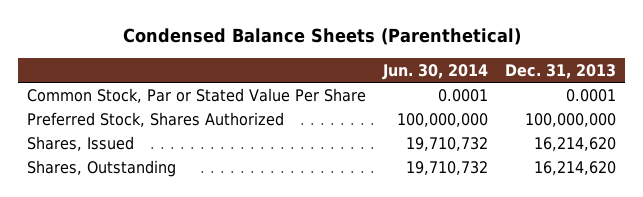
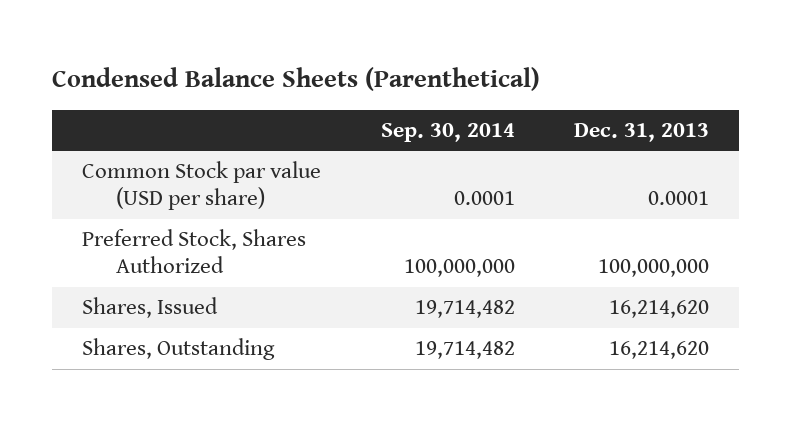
- | Jun. 30, 2014 | Dec. 31, 2013
+ | Sep. 30, 2014 | Dec. 31, 2013
- Common Stock, Par or Stated Value Per Share | 0.0001 | 0.0001
+ Common Stock par value (USD per share) | 0.0001 | 0.0001

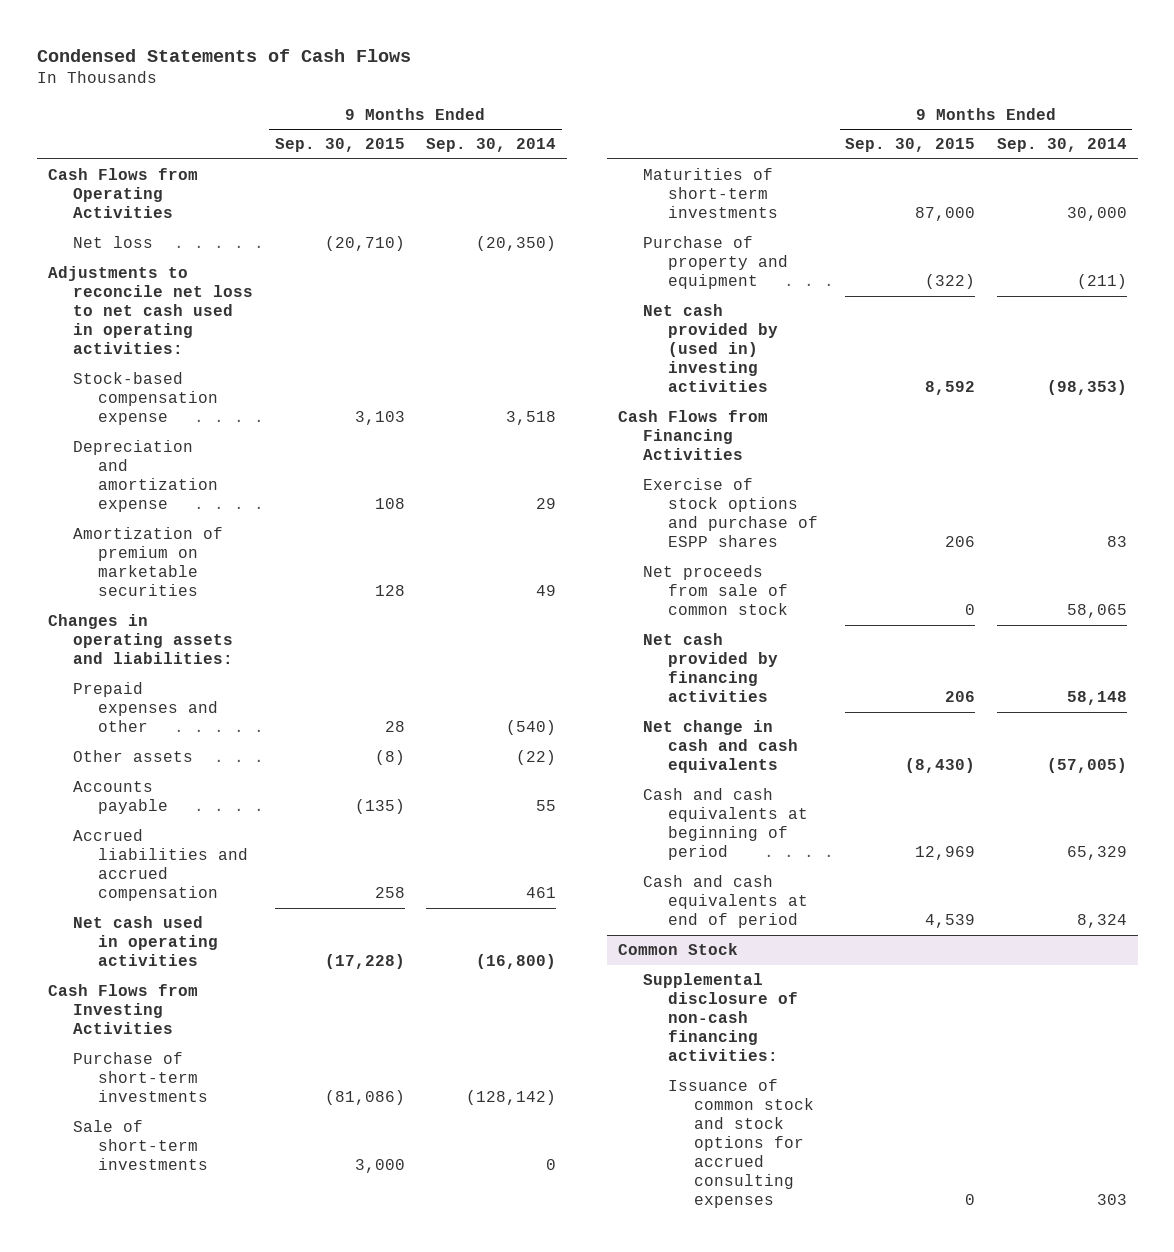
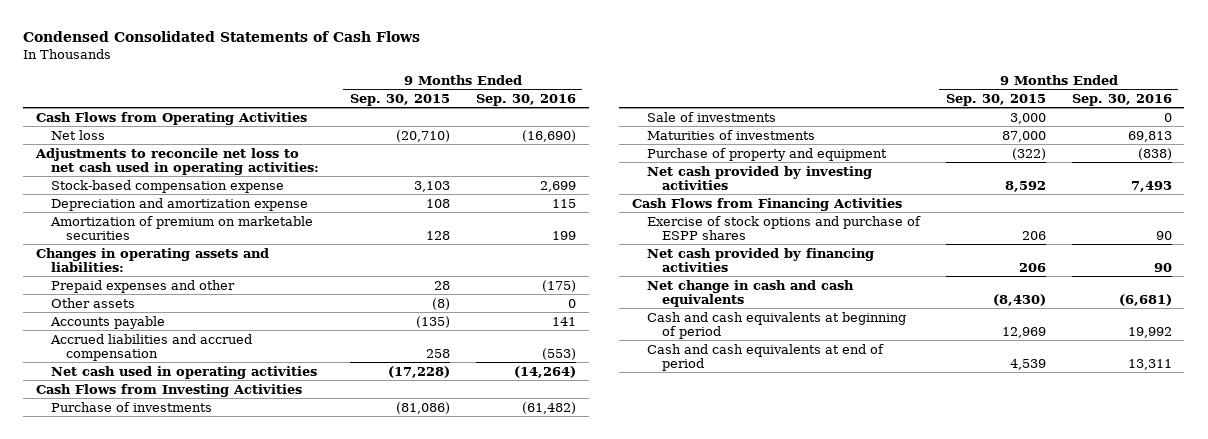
- Condensed Statements of Cash Flows
+ Condensed Consolidated Statements of Cash Flows
- | 9 Months Ended Sep. 30, 2015 | 9 Months Ended Sep. 30, 2014
+ | 9 Months Ended Sep. 30, 2015 | 9 Months Ended Sep. 30, 2016
- Purchase of short-term investments | (81,086) | (128,142)
- Sale of short-term investments | 3,000 | 0
- Maturities of short-term investments | 87,000 | 30,000
+ Purchase of investments | (81,086) | (61,482)
+ Sale of investments | 3,000 | 0
+ Maturities of investments | 87,000 | 69,813
- Net cash provided by (used in) investing activities | 8,592 | (98,353)
+ Net cash provided by investing activities | 8,592 | 7,493
- Net proceeds from sale of common stock | 0 | 58,065
- Common Stock
- Supplemental disclosure of non-cash financing activities:
- Issuance of common stock and stock options for accrued consulting expenses | 0 | 303

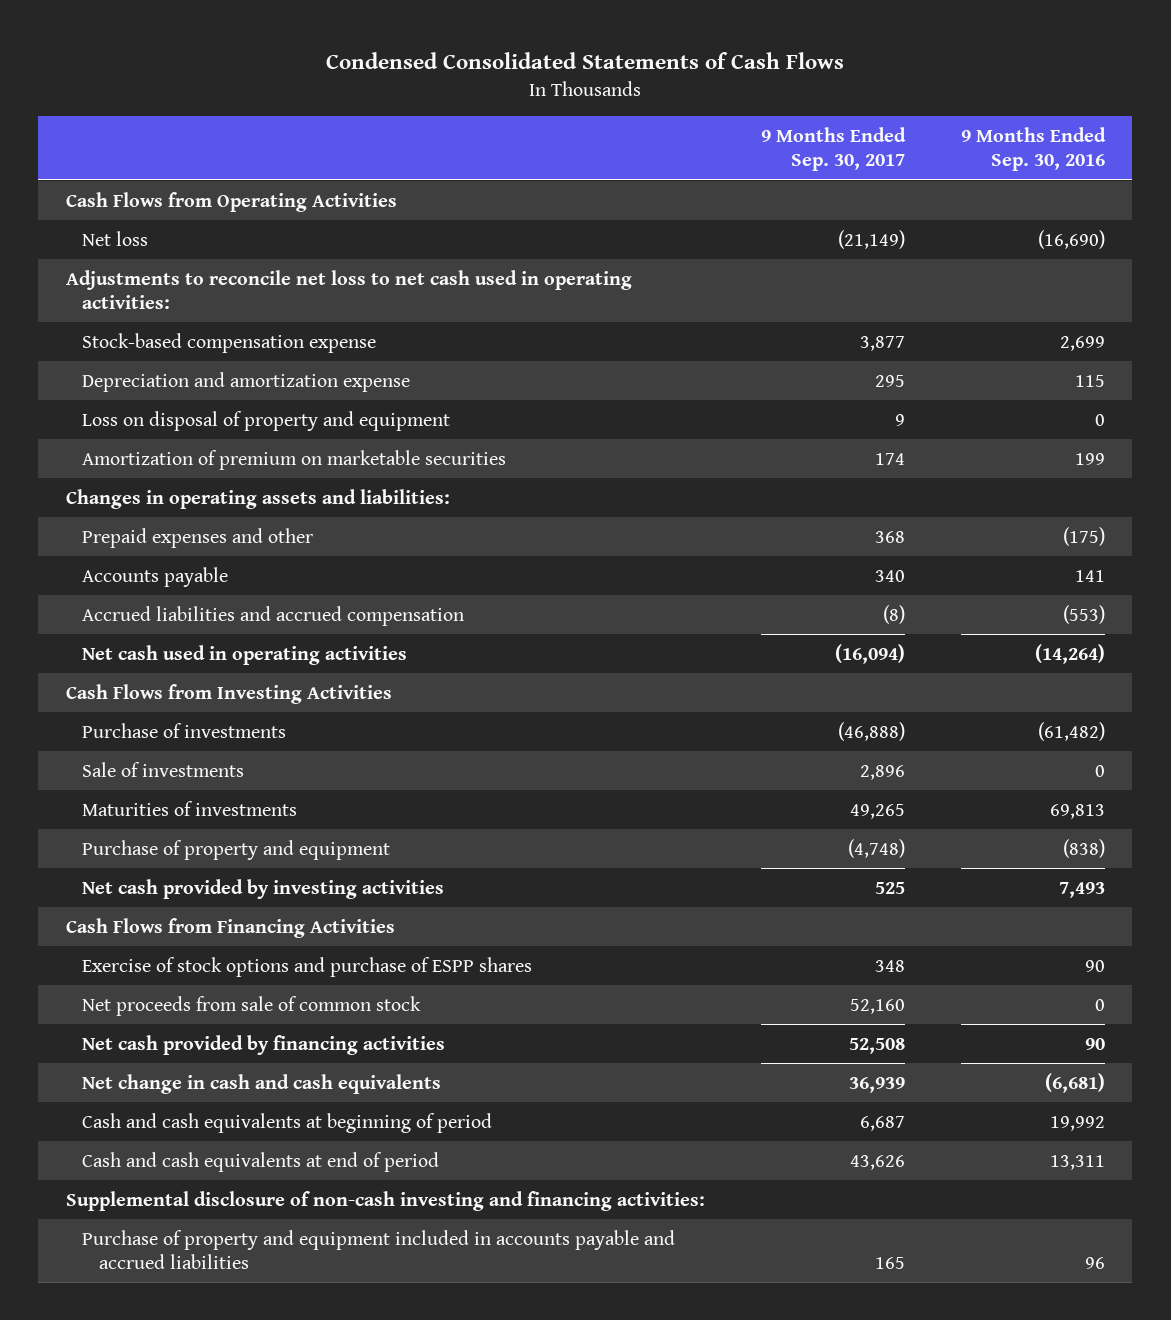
- | 9 Months Ended Sep. 30, 2015 | 9 Months Ended Sep. 30, 2016
+ | 9 Months Ended Sep. 30, 2017 | 9 Months Ended Sep. 30, 2016
+ Loss on disposal of property and equipment | 9 | 0
- Other assets | (8) | 0
+ Net proceeds from sale of common stock | 52,160 | 0
+ Supplemental disclosure of non-cash investing and financing activities:
+ Purchase of property and equipment included in accounts payable and accrued liabilities | 165 | 96

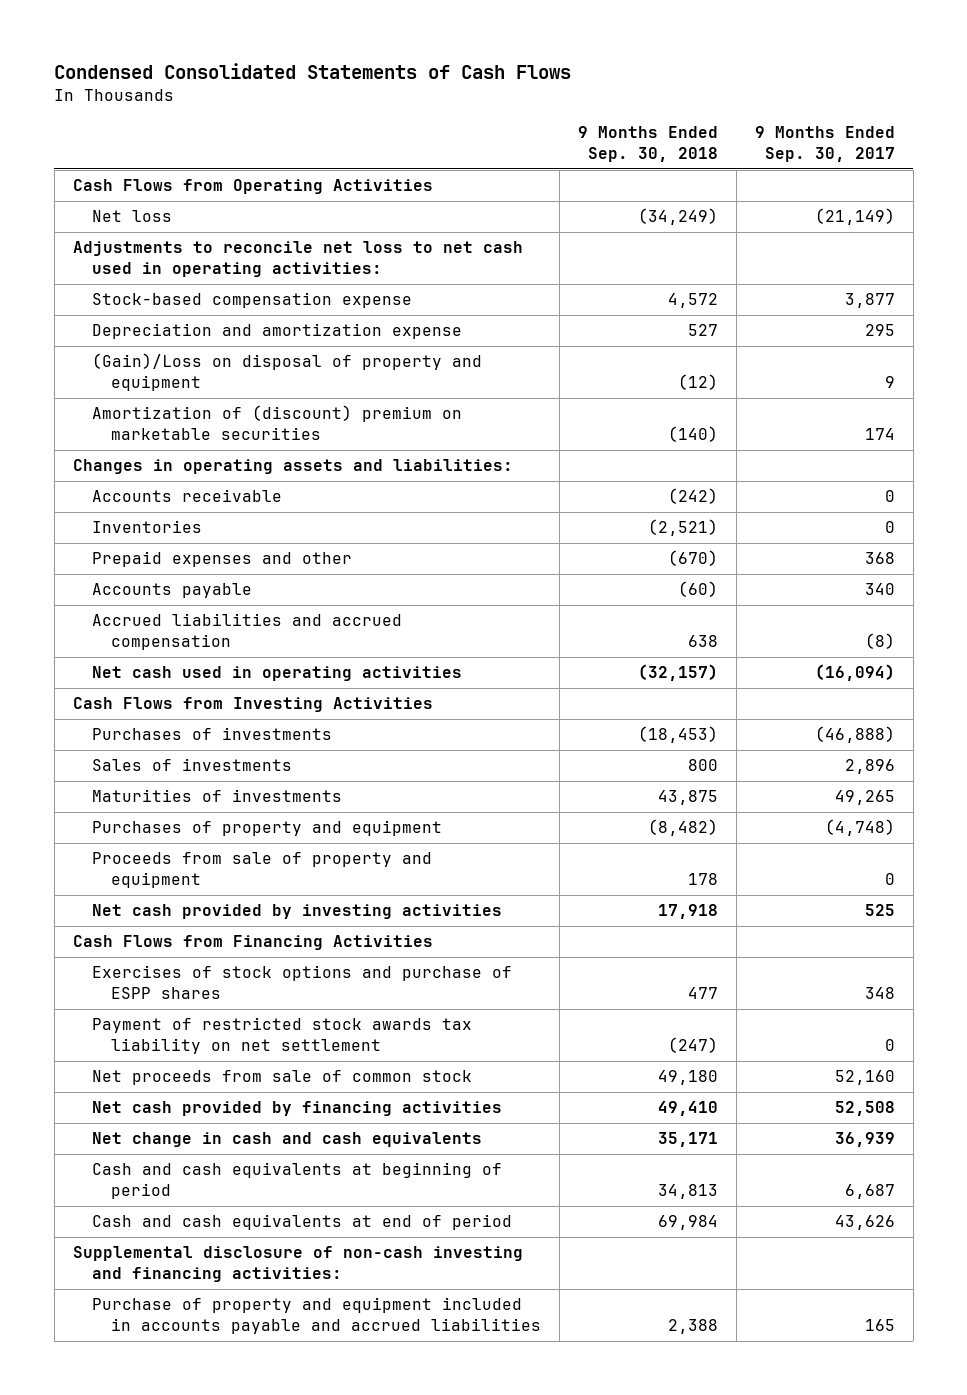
- | 9 Months Ended Sep. 30, 2017 | 9 Months Ended Sep. 30, 2016
+ | 9 Months Ended Sep. 30, 2018 | 9 Months Ended Sep. 30, 2017
- Loss on disposal of property and equipment | 9 | 0
- Amortization of premium on marketable securities | 174 | 199
+ (Gain)/Loss on disposal of property and equipment | (12) | 9
+ Amortization of (discount) premium on marketable securities | (140) | 174
+ Accounts receivable | (242) | 0
+ Inventories | (2,521) | 0
- Purchase of investments | (46,888) | (61,482)
- Sale of investments | 2,896 | 0
+ Purchases of investments | (18,453) | (46,888)
+ Sales of investments | 800 | 2,896
- Purchase of property and equipment | (4,748) | (838)
+ Purchases of property and equipment | (8,482) | (4,748)
+ Proceeds from sale of property and equipment | 178 | 0
- Exercise of stock options and purchase of ESPP shares | 348 | 90
+ Exercises of stock options and purchase of ESPP shares | 477 | 348
+ Payment of restricted stock awards tax liability on net settlement | (247) | 0

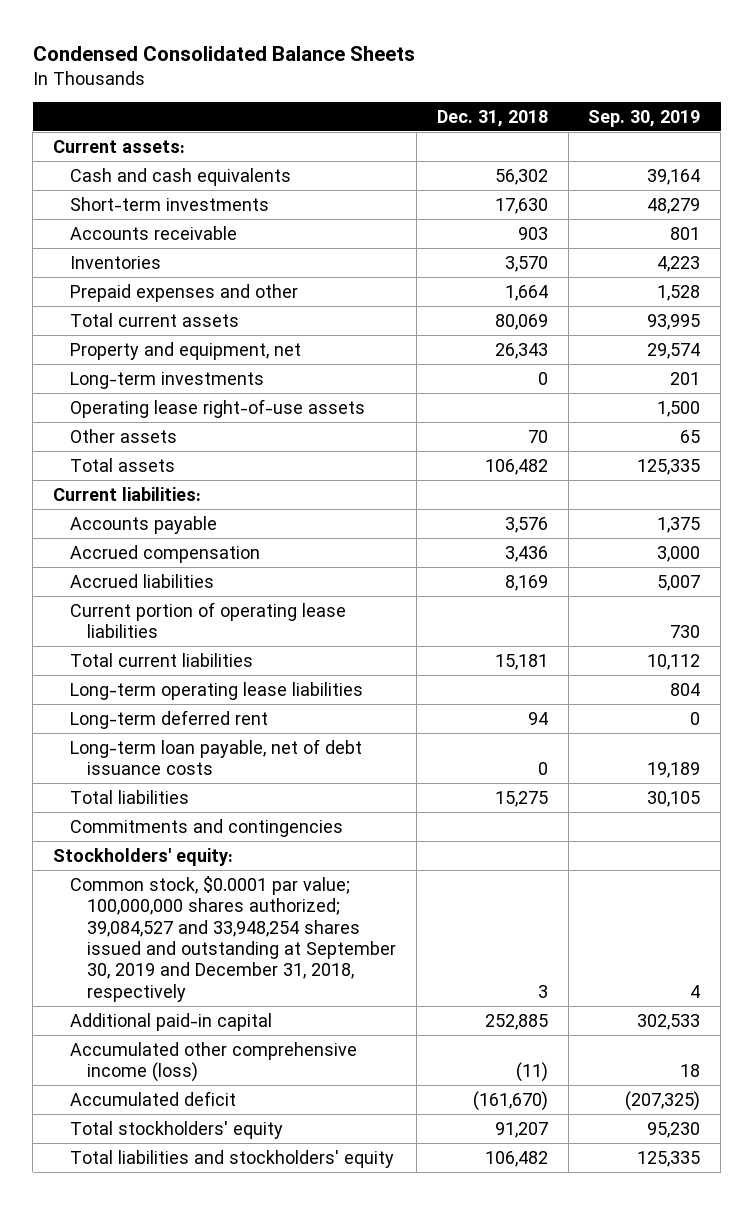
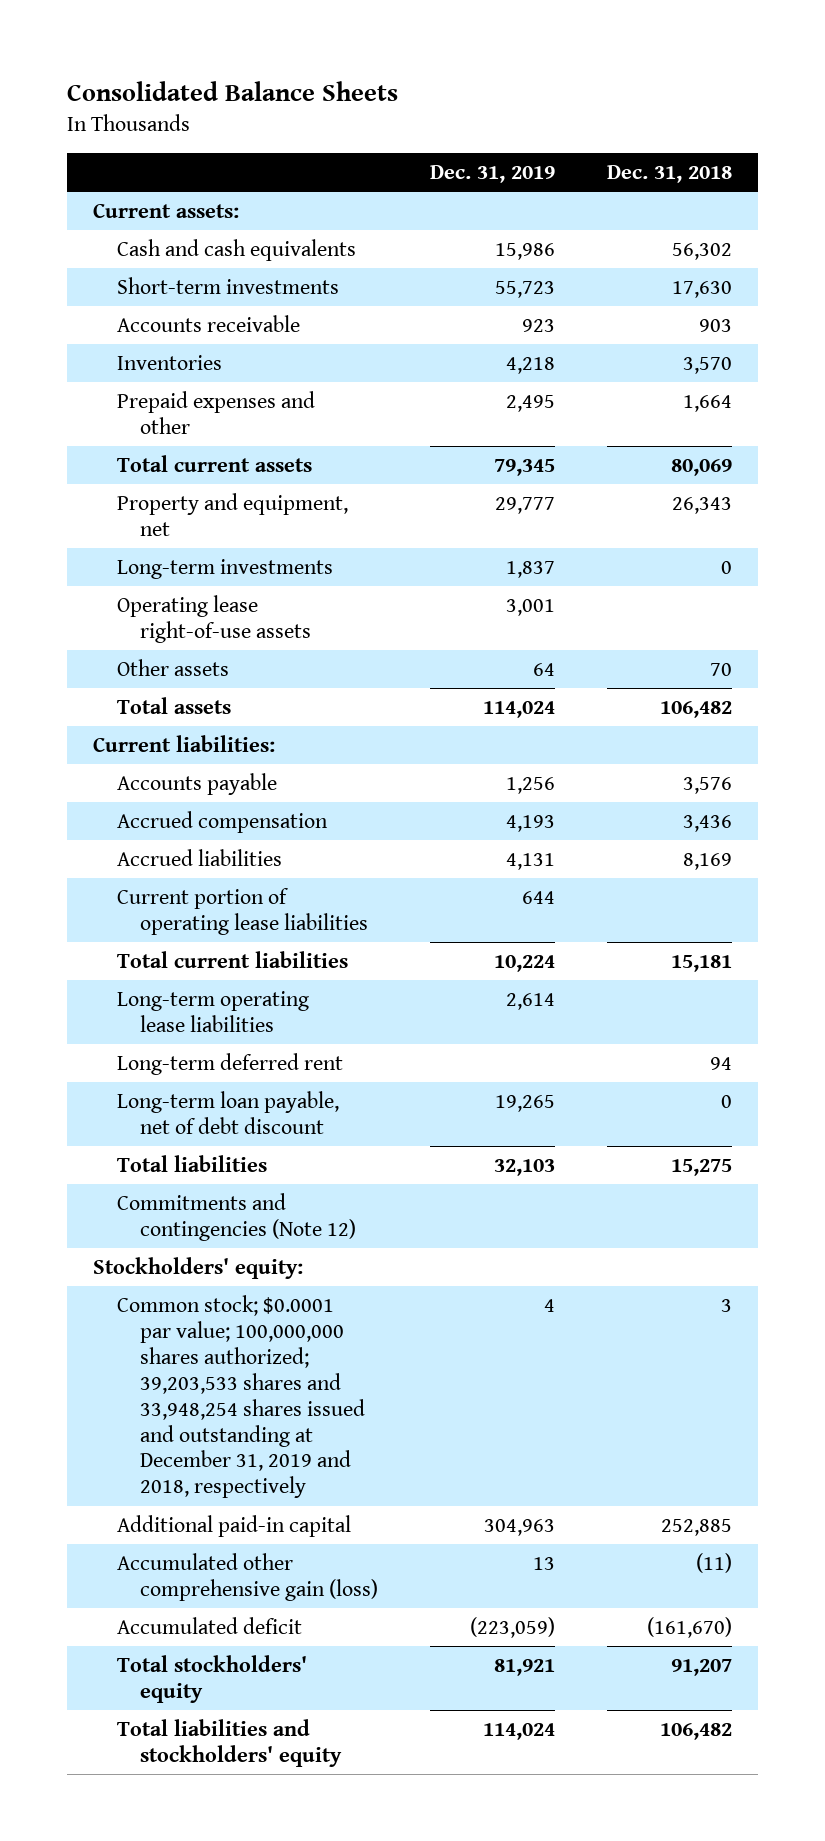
- Condensed Consolidated Balance Sheets
+ Consolidated Balance Sheets
- | Dec. 31, 2018 | Sep. 30, 2019
+ | Dec. 31, 2019 | Dec. 31, 2018
- Long-term loan payable, net of debt issuance costs | 0 | 19,189
+ Long-term loan payable, net of debt discount | 19,265 | 0
- Commitments and contingencies
+ Commitments and contingencies (Note 12)
- Common stock, $0.0001 par value; 100,000,000 shares authorized; 39,084,527 and 33,948,254 shares issued and outstanding at September 30, 2019 and December 31, 2018, respectively | 3 | 4
+ Common stock; $0.0001 par value; 100,000,000 shares authorized; 39,203,533 shares and 33,948,254 shares issued and outstanding at December 31, 2019 and 2018, respectively | 4 | 3
- Accumulated other comprehensive income (loss) | (11) | 18
+ Accumulated other comprehensive gain (loss) | 13 | (11)

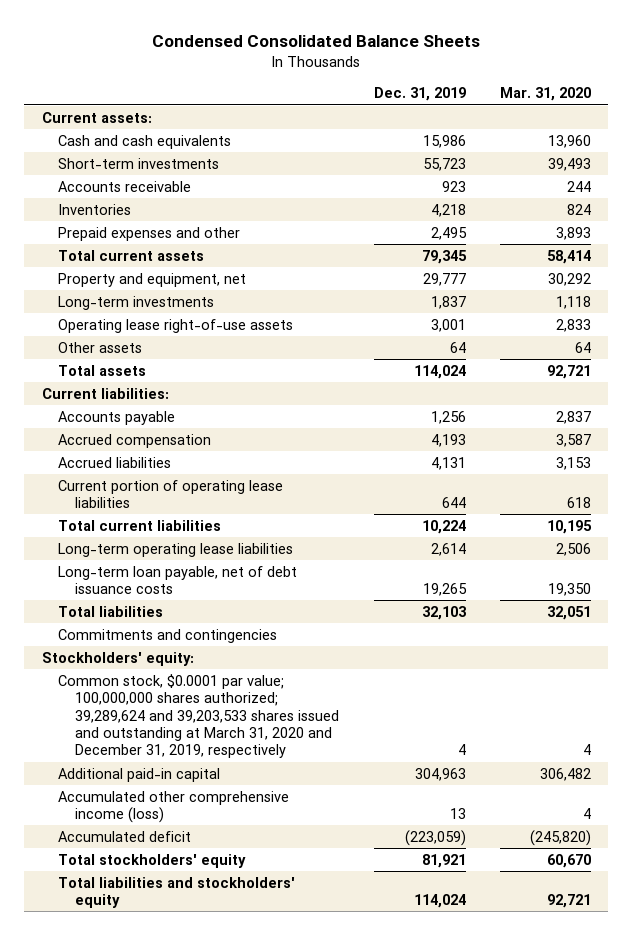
- Consolidated Balance Sheets
+ Condensed Consolidated Balance Sheets
- | Dec. 31, 2019 | Dec. 31, 2018
+ | Dec. 31, 2019 | Mar. 31, 2020
- Long-term deferred rent | | 94
- Long-term loan payable, net of debt discount | 19,265 | 0
+ Long-term loan payable, net of debt issuance costs | 19,265 | 19,350
- Commitments and contingencies (Note 12)
+ Commitments and contingencies
- Common stock; $0.0001 par value; 100,000,000 shares authorized; 39,203,533 shares and 33,948,254 shares issued and outstanding at December 31, 2019 and 2018, respectively | 4 | 3
+ Common stock, $0.0001 par value; 100,000,000 shares authorized; 39,289,624 and 39,203,533 shares issued and outstanding at March 31, 2020 and December 31, 2019, respectively | 4 | 4
- Accumulated other comprehensive gain (loss) | 13 | (11)
+ Accumulated other comprehensive income (loss) | 13 | 4

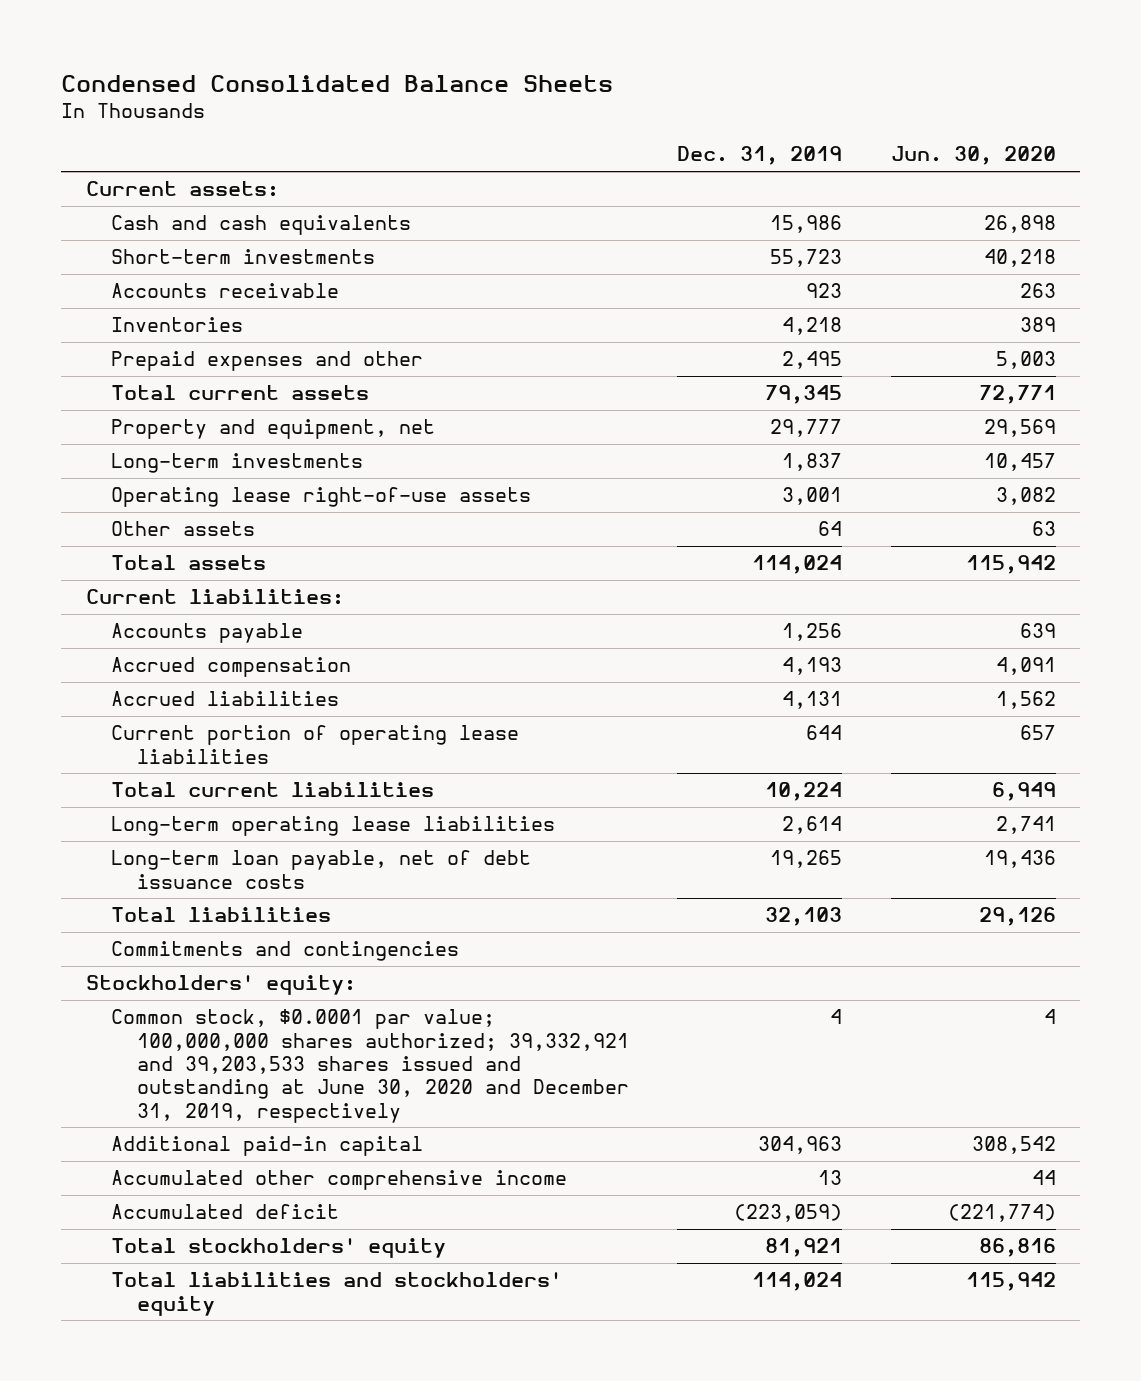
- | Dec. 31, 2019 | Mar. 31, 2020
+ | Dec. 31, 2019 | Jun. 30, 2020
- Common stock, $0.0001 par value; 100,000,000 shares authorized; 39,289,624 and 39,203,533 shares issued and outstanding at March 31, 2020 and December 31, 2019, respectively | 4 | 4
+ Common stock, $0.0001 par value; 100,000,000 shares authorized; 39,332,921 and 39,203,533 shares issued and outstanding at June 30, 2020 and December 31, 2019, respectively | 4 | 4
- Accumulated other comprehensive income (loss) | 13 | 4
+ Accumulated other comprehensive income | 13 | 44

